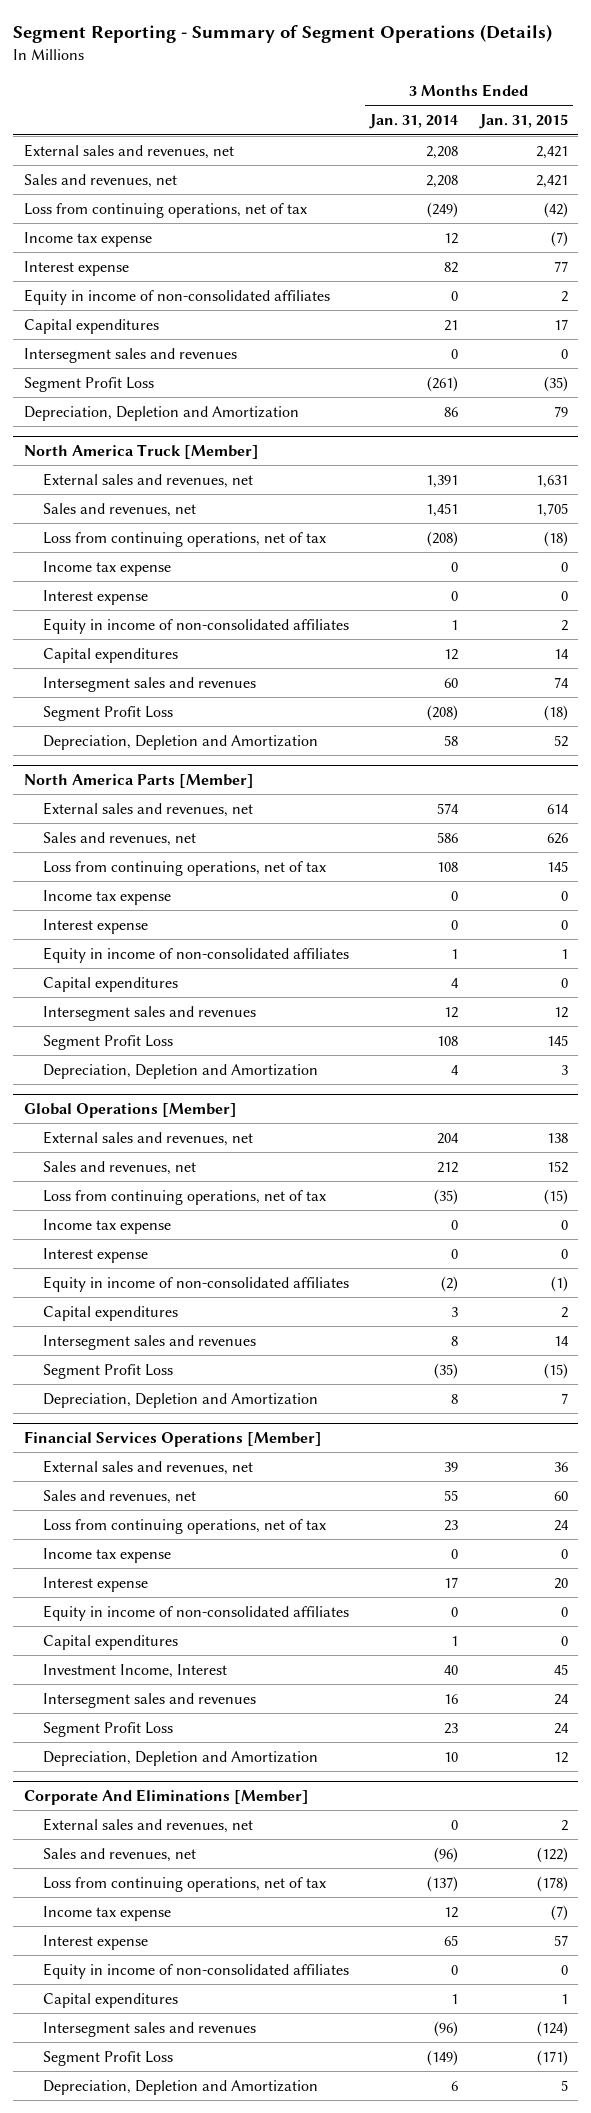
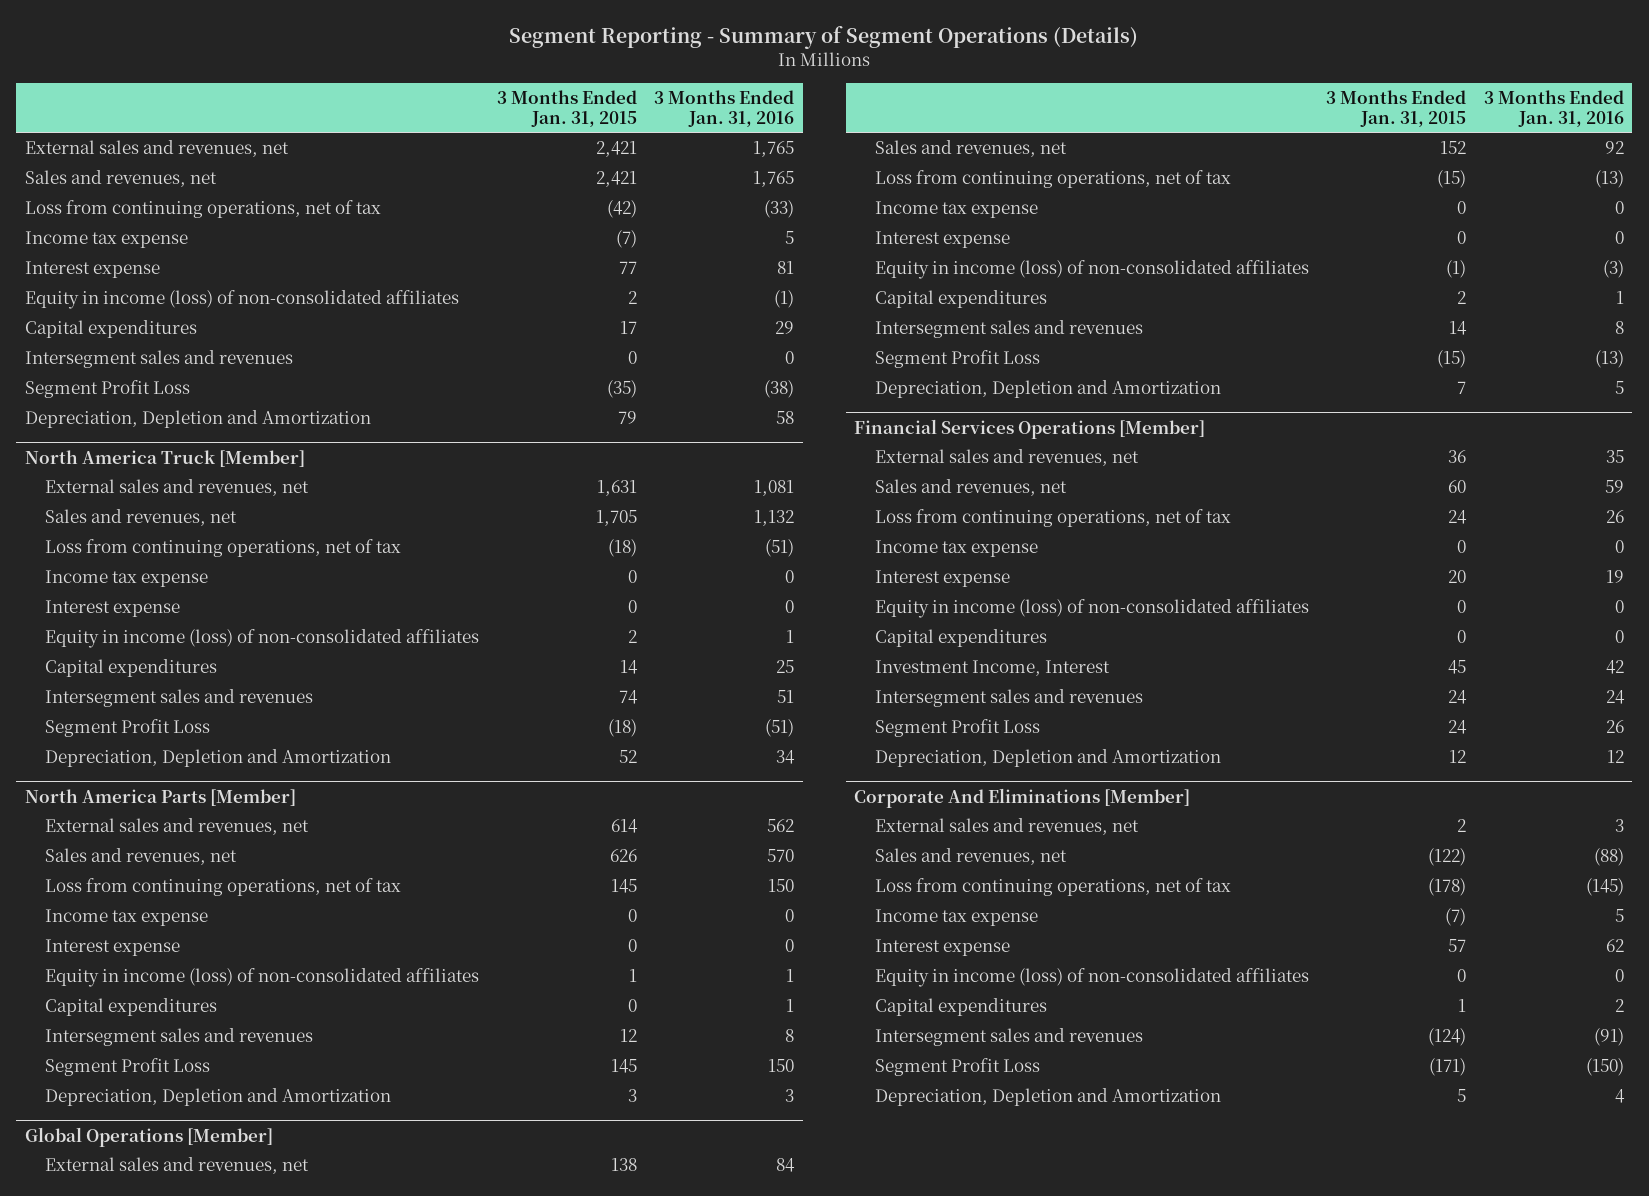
- | 3 Months Ended Jan. 31, 2014 | 3 Months Ended Jan. 31, 2015
+ | 3 Months Ended Jan. 31, 2015 | 3 Months Ended Jan. 31, 2016
- Equity in income of non-consolidated affiliates | 0 | 2
+ Equity in income (loss) of non-consolidated affiliates | 2 | (1)
@ North America Truck [Member]
- Equity in income of non-consolidated affiliates | 1 | 2
+ Equity in income (loss) of non-consolidated affiliates | 2 | 1
@ North America Parts [Member]
- Equity in income of non-consolidated affiliates | 1 | 1
+ Equity in income (loss) of non-consolidated affiliates | 1 | 1
@ Global Operations [Member]
- Equity in income of non-consolidated affiliates | (2) | (1)
+ Equity in income (loss) of non-consolidated affiliates | (1) | (3)
@ Financial Services Operations [Member]
- Equity in income of non-consolidated affiliates | 0 | 0
+ Equity in income (loss) of non-consolidated affiliates | 0 | 0
@ Corporate And Eliminations [Member]
- Equity in income of non-consolidated affiliates | 0 | 0
+ Equity in income (loss) of non-consolidated affiliates | 0 | 0

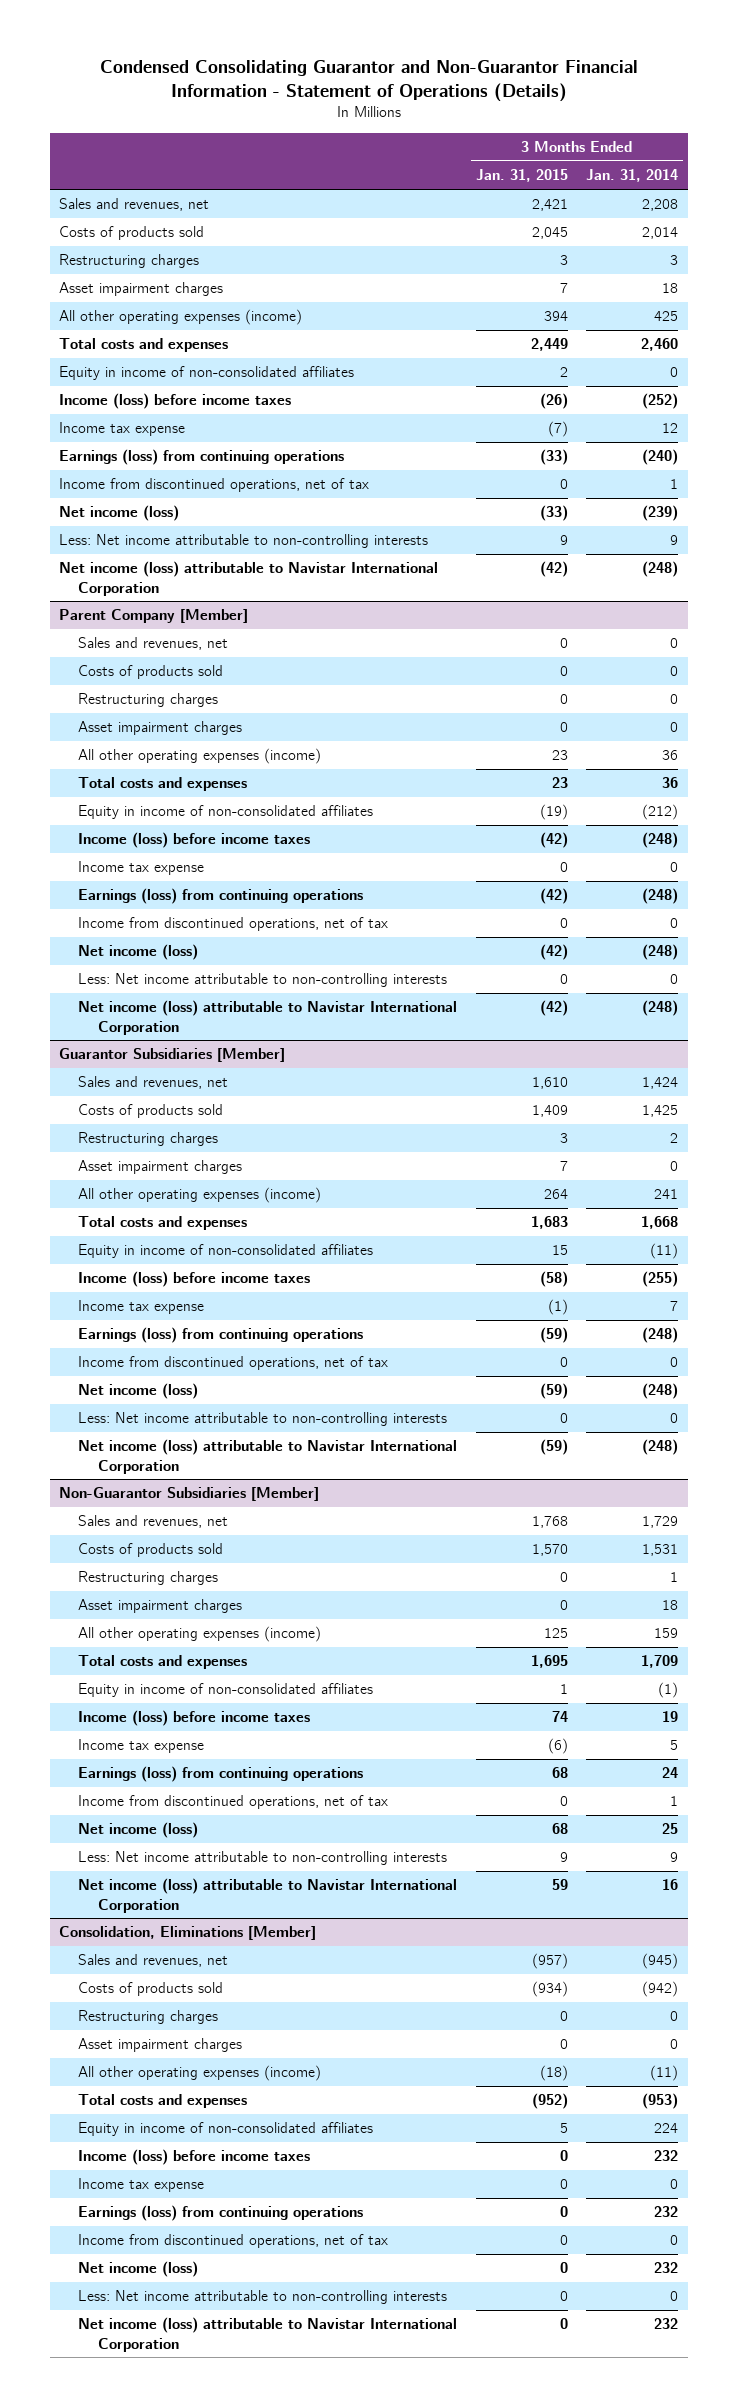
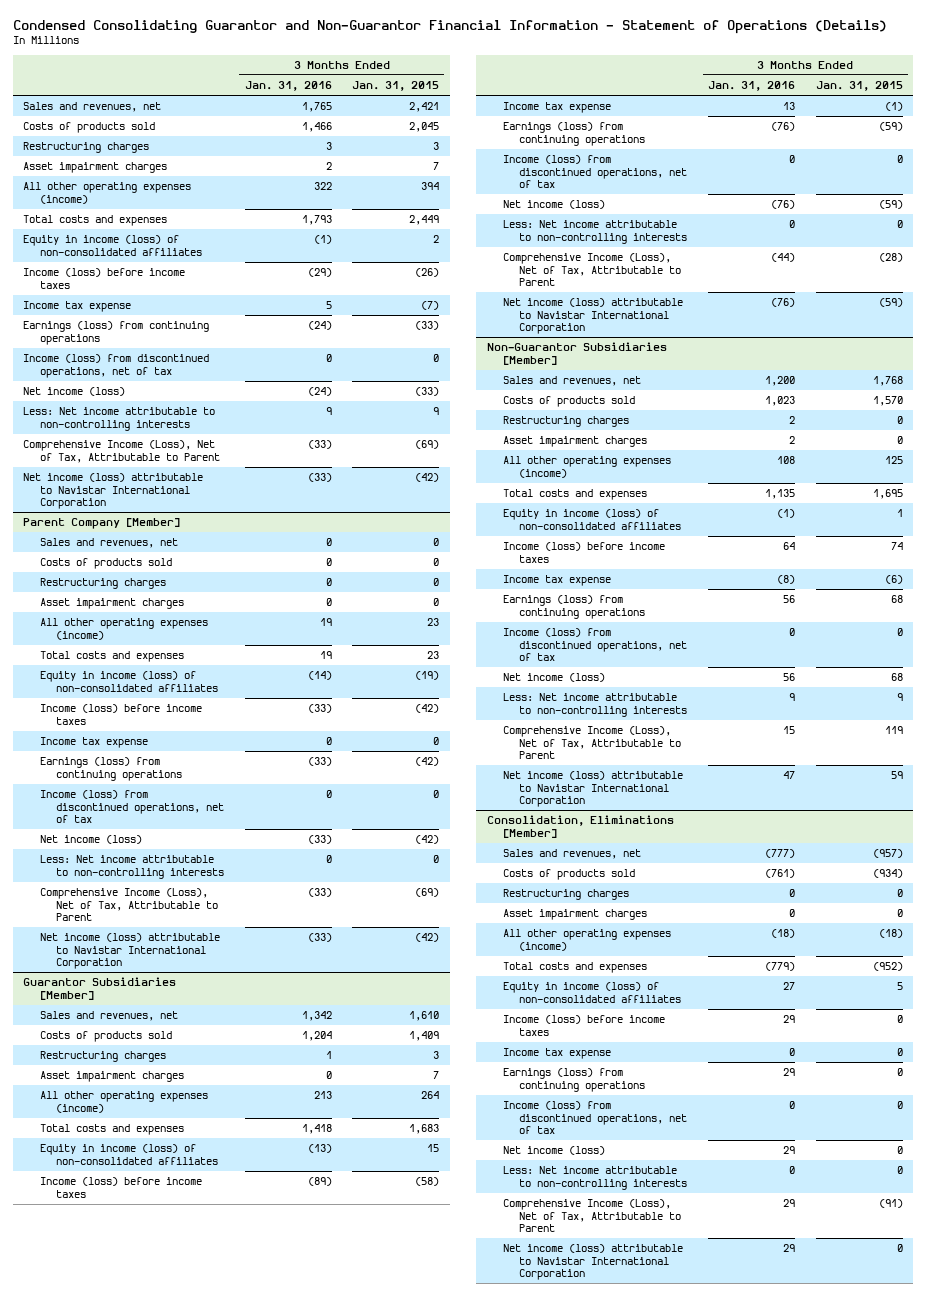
- | 3 Months Ended Jan. 31, 2015 | 3 Months Ended Jan. 31, 2014
+ | 3 Months Ended Jan. 31, 2016 | 3 Months Ended Jan. 31, 2015
- Equity in income of non-consolidated affiliates | 2 | 0
+ Equity in income (loss) of non-consolidated affiliates | (1) | 2
- Income from discontinued operations, net of tax | 0 | 1
+ Income (loss) from discontinued operations, net of tax | 0 | 0
+ Comprehensive Income (Loss), Net of Tax, Attributable to Parent | (33) | (69)
@ Parent Company [Member]
- Equity in income of non-consolidated affiliates | (19) | (212)
+ Equity in income (loss) of non-consolidated affiliates | (14) | (19)
- Income from discontinued operations, net of tax | 0 | 0
+ Income (loss) from discontinued operations, net of tax | 0 | 0
+ Comprehensive Income (Loss), Net of Tax, Attributable to Parent | (33) | (69)
@ Guarantor Subsidiaries [Member]
- Equity in income of non-consolidated affiliates | 15 | (11)
+ Equity in income (loss) of non-consolidated affiliates | (13) | 15
- Income from discontinued operations, net of tax | 0 | 0
+ Income (loss) from discontinued operations, net of tax | 0 | 0
+ Comprehensive Income (Loss), Net of Tax, Attributable to Parent | (44) | (28)
@ Non-Guarantor Subsidiaries [Member]
- Equity in income of non-consolidated affiliates | 1 | (1)
+ Equity in income (loss) of non-consolidated affiliates | (1) | 1
- Income from discontinued operations, net of tax | 0 | 1
+ Income (loss) from discontinued operations, net of tax | 0 | 0
+ Comprehensive Income (Loss), Net of Tax, Attributable to Parent | 15 | 119
@ Consolidation, Eliminations [Member]
- Equity in income of non-consolidated affiliates | 5 | 224
+ Equity in income (loss) of non-consolidated affiliates | 27 | 5
- Income from discontinued operations, net of tax | 0 | 0
+ Income (loss) from discontinued operations, net of tax | 0 | 0
+ Comprehensive Income (Loss), Net of Tax, Attributable to Parent | 29 | (91)

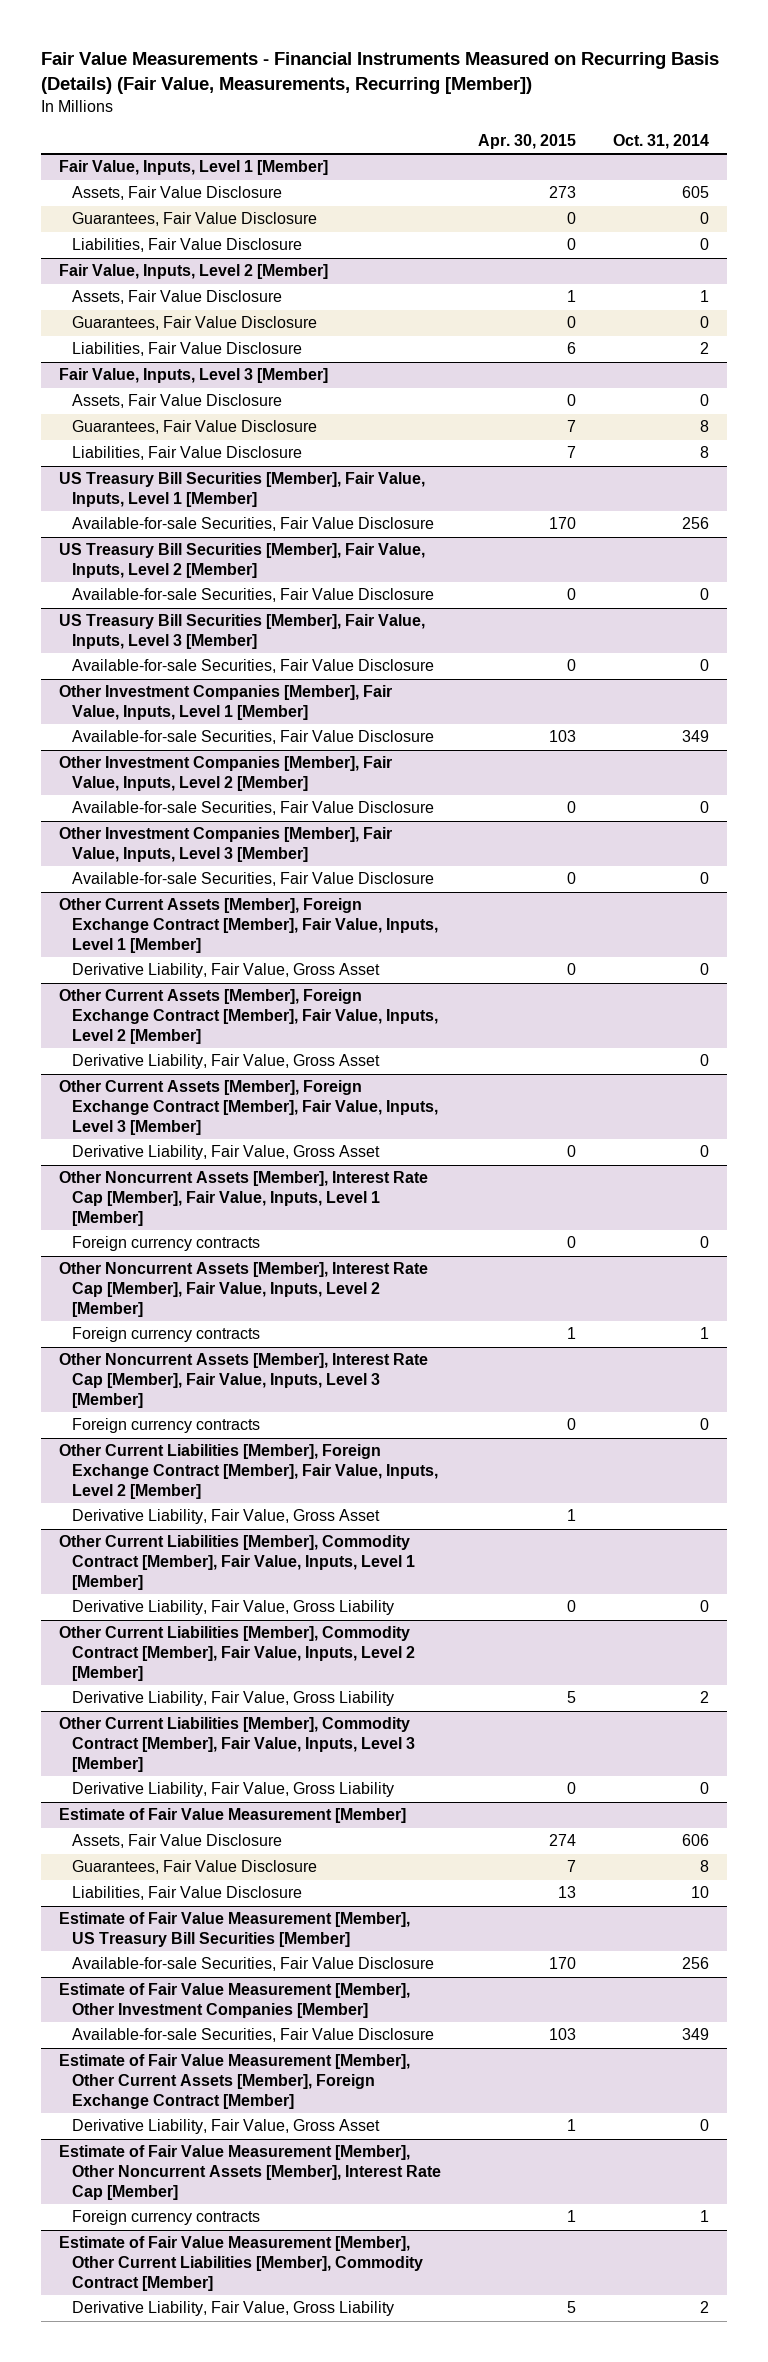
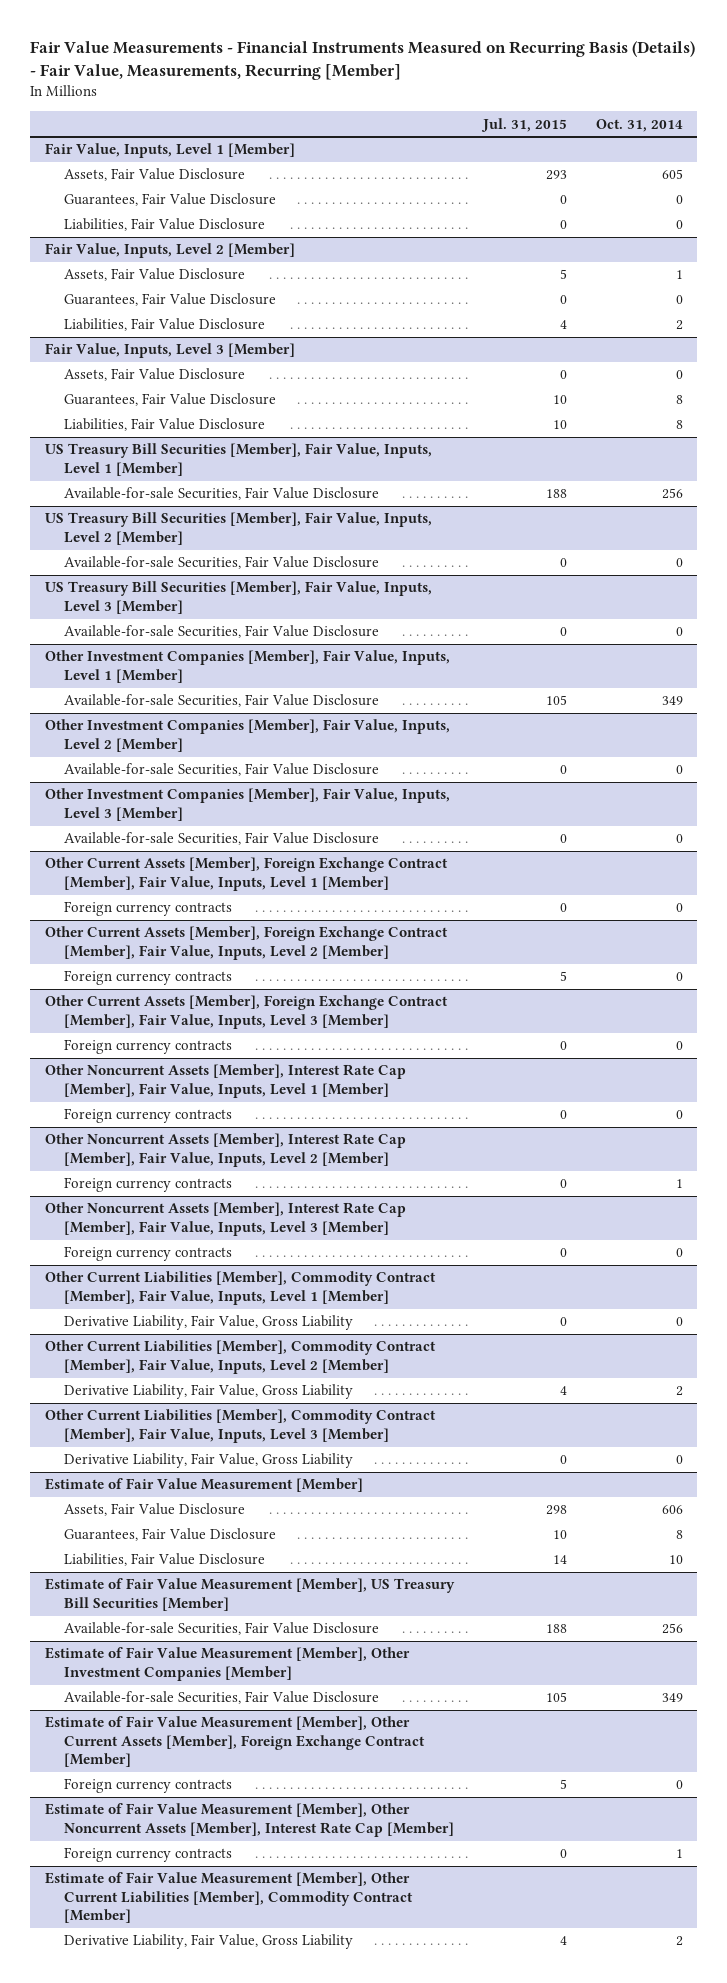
- Fair Value Measurements - Financial Instruments Measured on Recurring Basis (Details) (Fair Value, Measurements, Recurring [Member])
+ Fair Value Measurements - Financial Instruments Measured on Recurring Basis (Details) - Fair Value, Measurements, Recurring [Member]
- | Apr. 30, 2015 | Oct. 31, 2014
+ | Jul. 31, 2015 | Oct. 31, 2014
@ Other Current Assets [Member], Foreign Exchange Contract [Member], Fair Value, Inputs, Level 1 [Member]
- Derivative Liability, Fair Value, Gross Asset | 0 | 0
+ Foreign currency contracts | 0 | 0
@ Other Current Assets [Member], Foreign Exchange Contract [Member], Fair Value, Inputs, Level 2 [Member]
- Derivative Liability, Fair Value, Gross Asset | | 0
+ Foreign currency contracts | 5 | 0
@ Other Current Assets [Member], Foreign Exchange Contract [Member], Fair Value, Inputs, Level 3 [Member]
- Derivative Liability, Fair Value, Gross Asset | 0 | 0
+ Foreign currency contracts | 0 | 0
- Other Current Liabilities [Member], Foreign Exchange Contract [Member], Fair Value, Inputs, Level 2 [Member]
- Derivative Liability, Fair Value, Gross Asset | 1 |
@ Estimate of Fair Value Measurement [Member], Other Current Assets [Member], Foreign Exchange Contract [Member]
- Derivative Liability, Fair Value, Gross Asset | 1 | 0
+ Foreign currency contracts | 5 | 0

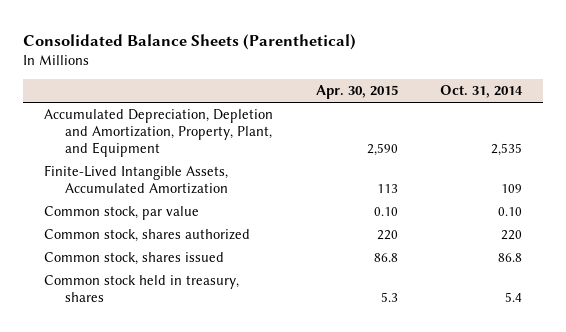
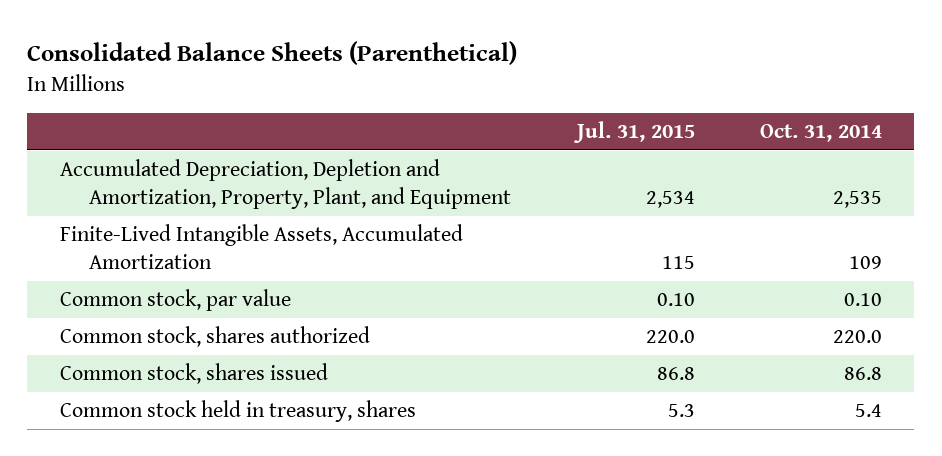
- | Apr. 30, 2015 | Oct. 31, 2014
+ | Jul. 31, 2015 | Oct. 31, 2014
- Common stock, shares authorized | 220 | 220
+ Common stock, shares authorized | 220.0 | 220.0

